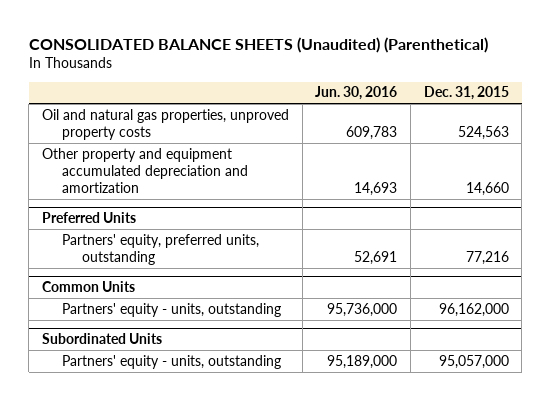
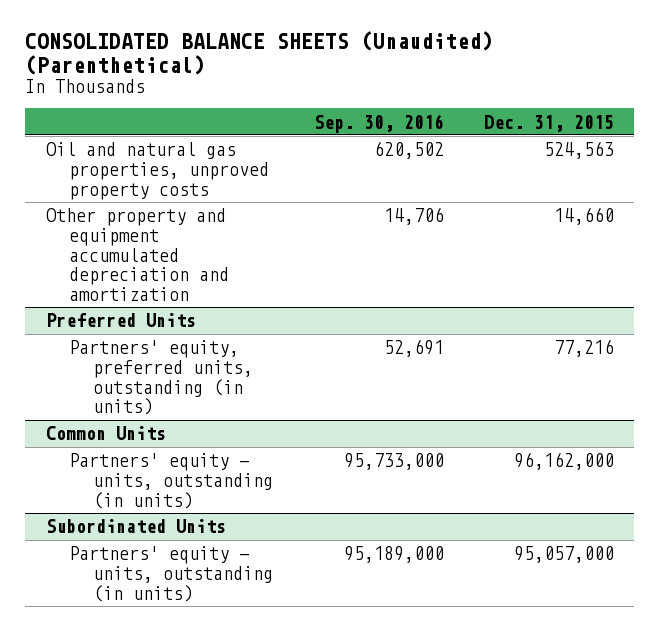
- | Jun. 30, 2016 | Dec. 31, 2015
+ | Sep. 30, 2016 | Dec. 31, 2015
@ Preferred Units
- Partners' equity, preferred units, outstanding | 52,691 | 77,216
+ Partners' equity, preferred units, outstanding (in units) | 52,691 | 77,216
@ Common Units
- Partners' equity - units, outstanding | 95,736,000 | 96,162,000
+ Partners' equity - units, outstanding (in units) | 95,733,000 | 96,162,000
@ Subordinated Units
- Partners' equity - units, outstanding | 95,189,000 | 95,057,000
+ Partners' equity - units, outstanding (in units) | 95,189,000 | 95,057,000

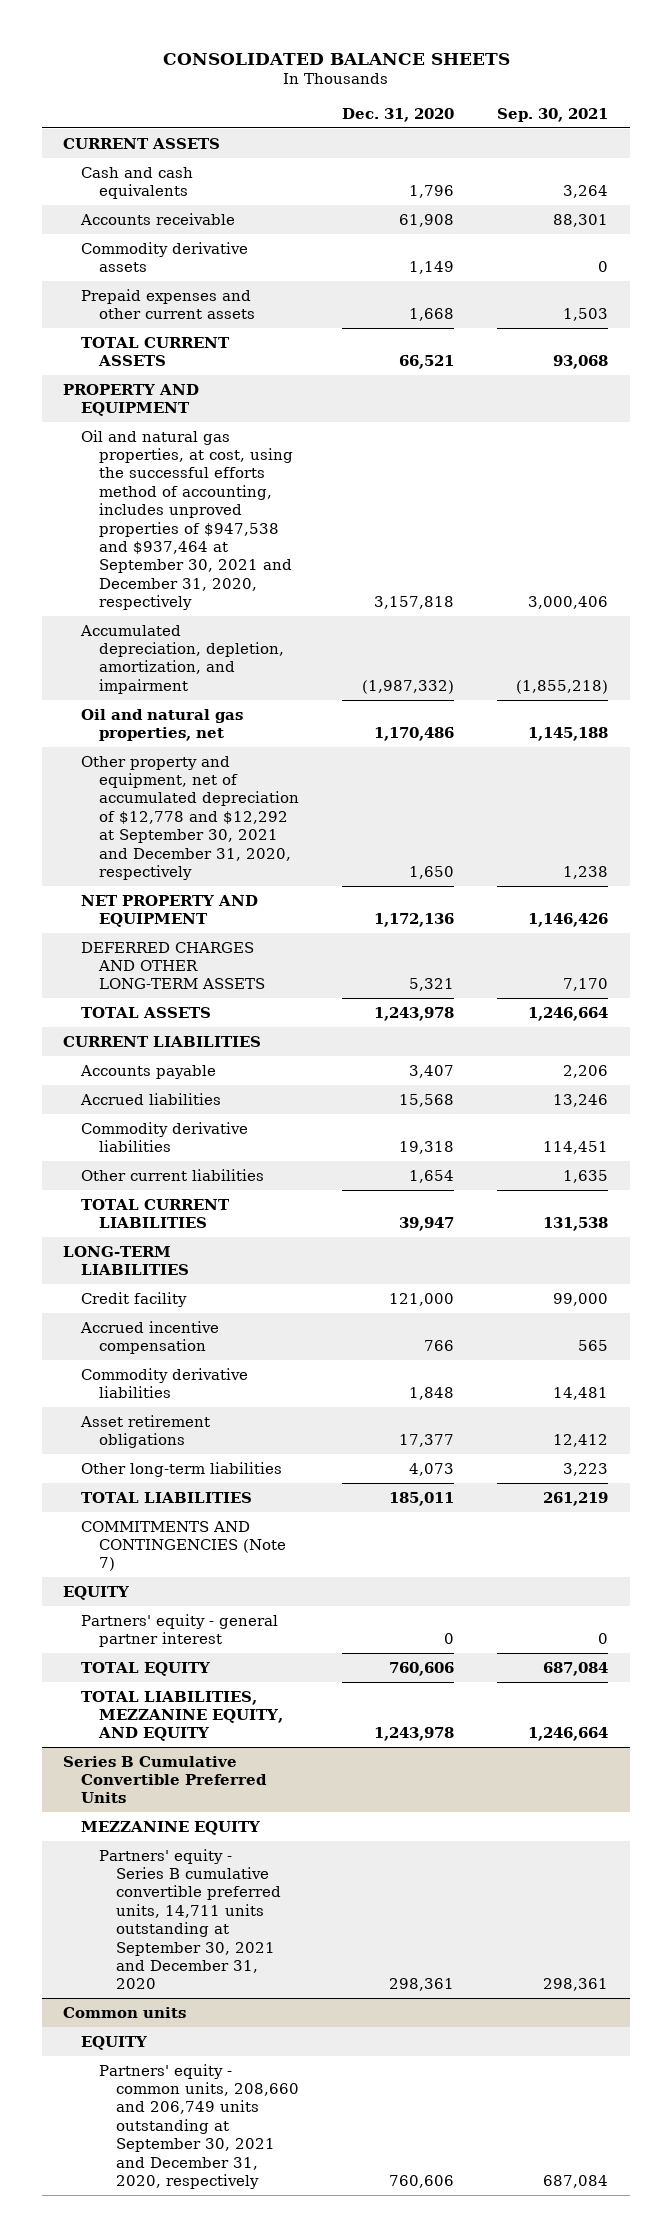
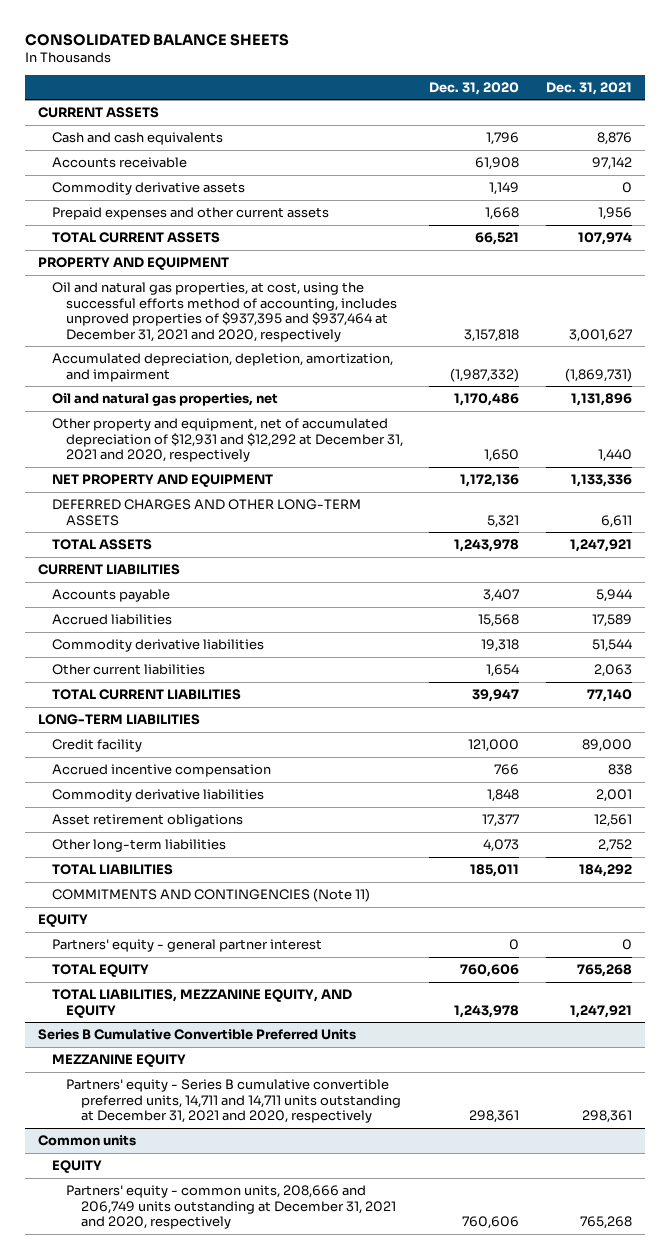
- | Dec. 31, 2020 | Sep. 30, 2021
+ | Dec. 31, 2020 | Dec. 31, 2021
- Oil and natural gas properties, at cost, using the successful efforts method of accounting, includes unproved properties of $947,538 and $937,464 at September 30, 2021 and December 31, 2020, respectively | 3,157,818 | 3,000,406
+ Oil and natural gas properties, at cost, using the successful efforts method of accounting, includes unproved properties of $937,395 and $937,464 at December 31, 2021 and 2020, respectively | 3,157,818 | 3,001,627
- Other property and equipment, net of accumulated depreciation of $12,778 and $12,292 at September 30, 2021 and December 31, 2020, respectively | 1,650 | 1,238
+ Other property and equipment, net of accumulated depreciation of $12,931 and $12,292 at December 31, 2021 and 2020, respectively | 1,650 | 1,440
- COMMITMENTS AND CONTINGENCIES (Note 7)
+ COMMITMENTS AND CONTINGENCIES (Note 11)
@ Series B Cumulative Convertible Preferred Units
- Partners' equity - Series B cumulative convertible preferred units, 14,711 units outstanding at September 30, 2021 and December 31, 2020 | 298,361 | 298,361
+ Partners' equity - Series B cumulative convertible preferred units, 14,711 and 14,711 units outstanding at December 31, 2021 and 2020, respectively | 298,361 | 298,361
@ Common units
- Partners' equity - common units, 208,660 and 206,749 units outstanding at September 30, 2021 and December 31, 2020, respectively | 760,606 | 687,084
+ Partners' equity - common units, 208,666 and 206,749 units outstanding at December 31, 2021 and 2020, respectively | 760,606 | 765,268

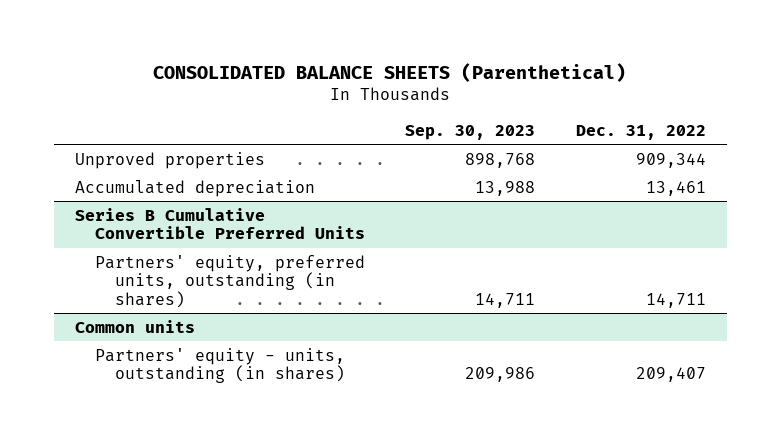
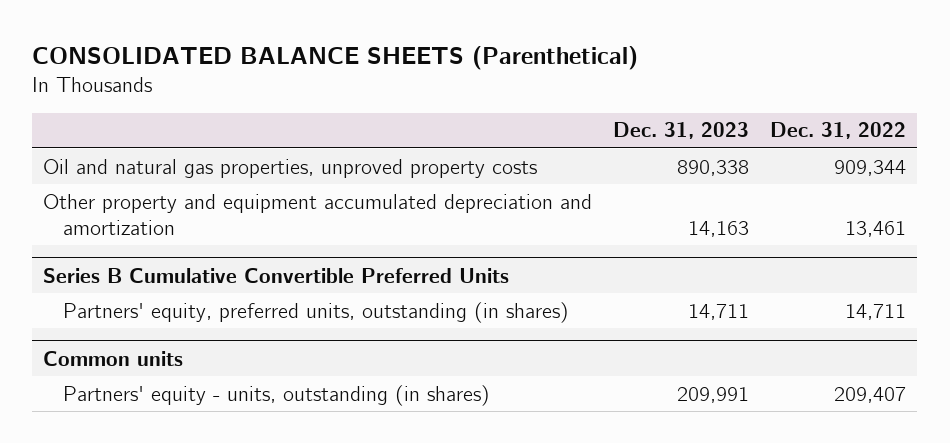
- | Sep. 30, 2023 | Dec. 31, 2022
+ | Dec. 31, 2023 | Dec. 31, 2022
- Unproved properties | 898,768 | 909,344
- Accumulated depreciation | 13,988 | 13,461
+ Oil and natural gas properties, unproved property costs | 890,338 | 909,344
+ Other property and equipment accumulated depreciation and amortization | 14,163 | 13,461

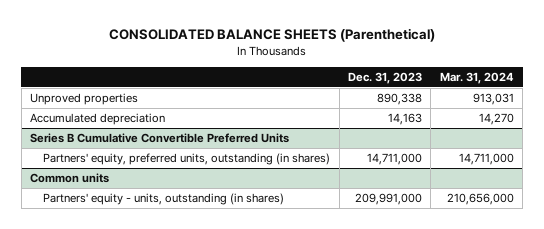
- | Dec. 31, 2023 | Dec. 31, 2022
+ | Dec. 31, 2023 | Mar. 31, 2024
- Oil and natural gas properties, unproved property costs | 890,338 | 909,344
- Other property and equipment accumulated depreciation and amortization | 14,163 | 13,461
+ Unproved properties | 890,338 | 913,031
+ Accumulated depreciation | 14,163 | 14,270
@ Series B Cumulative Convertible Preferred Units
- Partners' equity, preferred units, outstanding (in shares) | 14,711 | 14,711
+ Partners' equity, preferred units, outstanding (in shares) | 14,711,000 | 14,711,000
@ Common units
- Partners' equity - units, outstanding (in shares) | 209,991 | 209,407
+ Partners' equity - units, outstanding (in shares) | 209,991,000 | 210,656,000

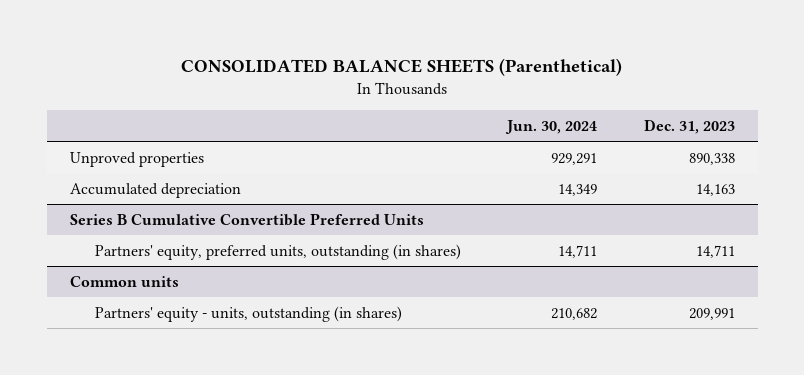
- | Dec. 31, 2023 | Mar. 31, 2024
+ | Jun. 30, 2024 | Dec. 31, 2023
@ Series B Cumulative Convertible Preferred Units
- Partners' equity, preferred units, outstanding (in shares) | 14,711,000 | 14,711,000
+ Partners' equity, preferred units, outstanding (in shares) | 14,711 | 14,711
@ Common units
- Partners' equity - units, outstanding (in shares) | 209,991,000 | 210,656,000
+ Partners' equity - units, outstanding (in shares) | 210,682 | 209,991

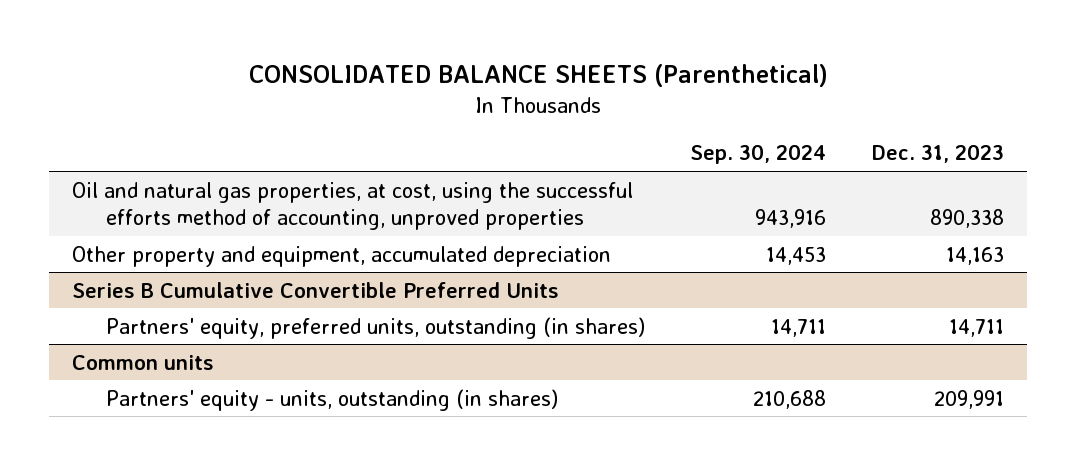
- | Jun. 30, 2024 | Dec. 31, 2023
+ | Sep. 30, 2024 | Dec. 31, 2023
- Unproved properties | 929,291 | 890,338
- Accumulated depreciation | 14,349 | 14,163
+ Oil and natural gas properties, at cost, using the successful efforts method of accounting, unproved properties | 943,916 | 890,338
+ Other property and equipment, accumulated depreciation | 14,453 | 14,163

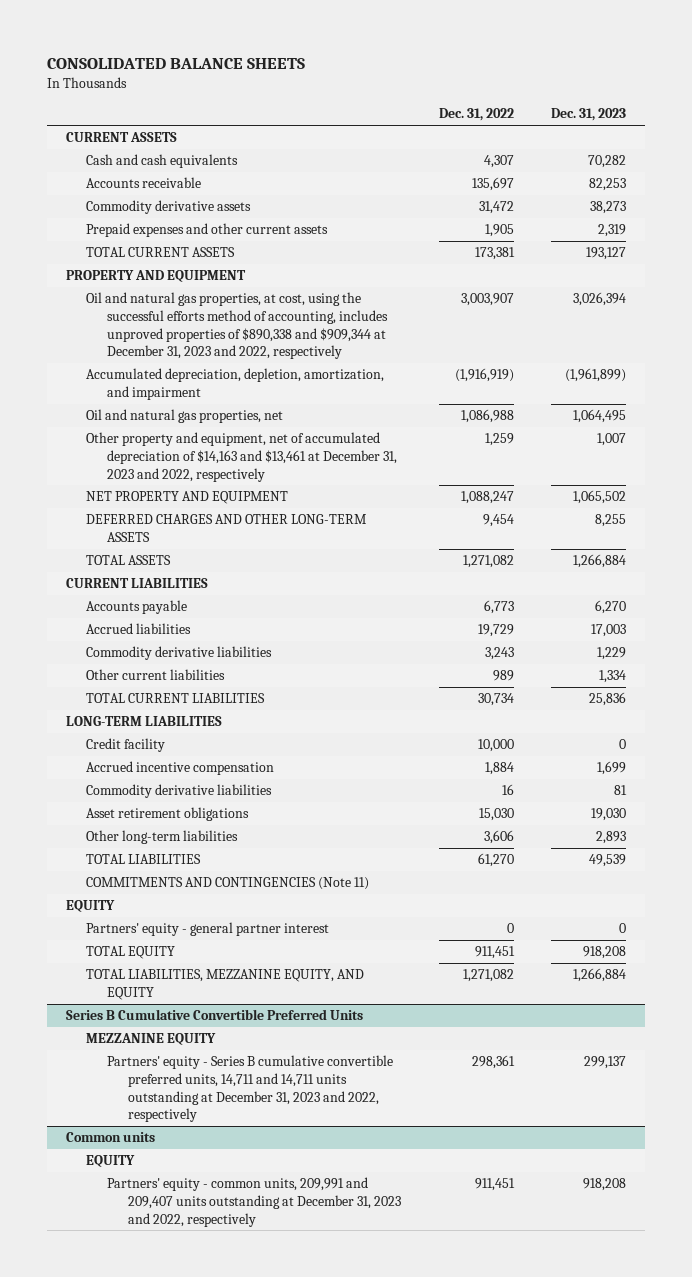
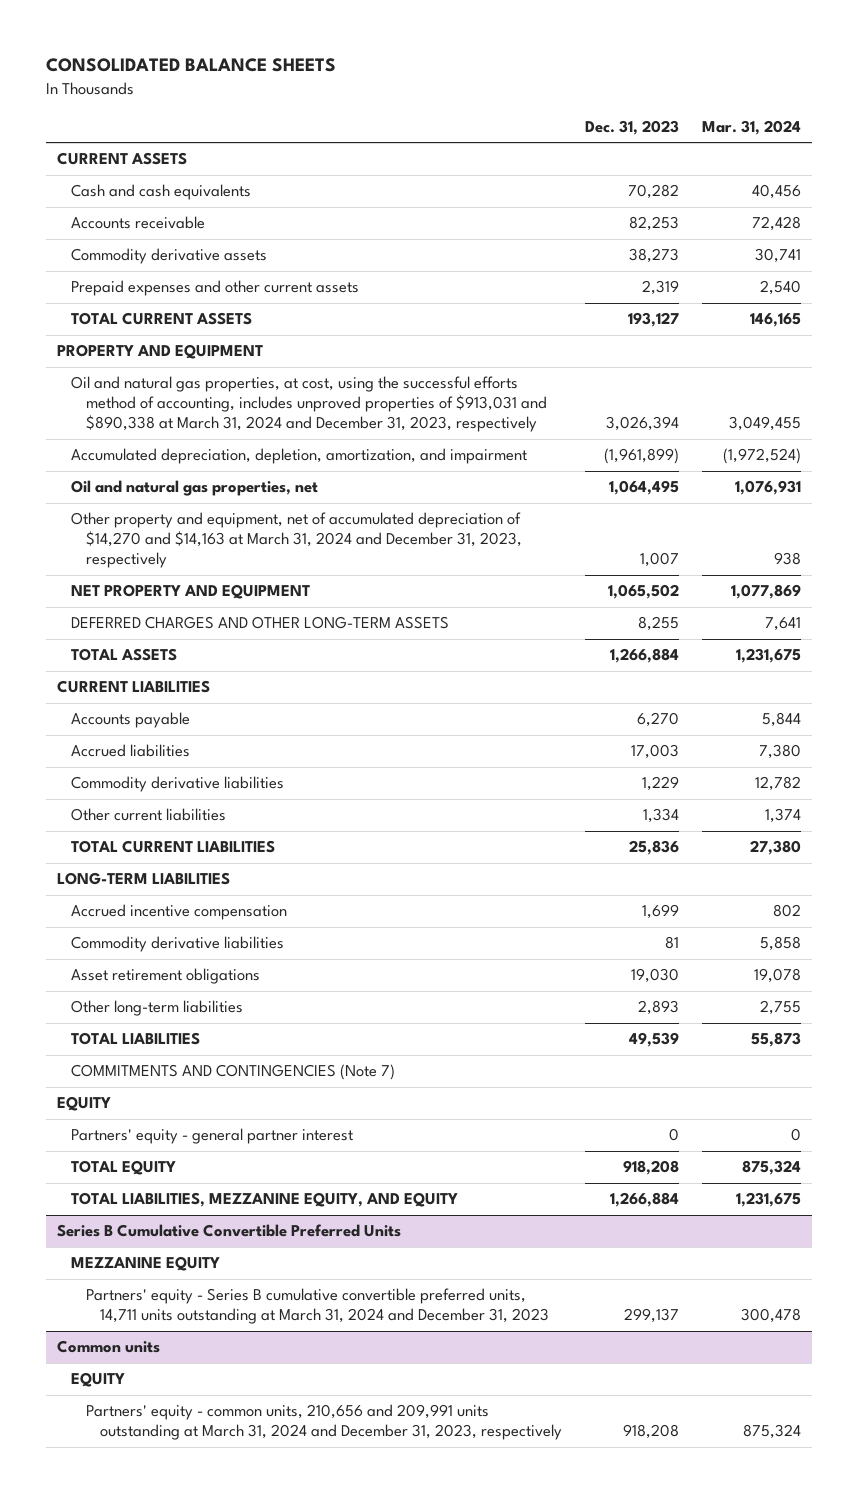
- | Dec. 31, 2022 | Dec. 31, 2023
+ | Dec. 31, 2023 | Mar. 31, 2024
- Oil and natural gas properties, at cost, using the successful efforts method of accounting, includes unproved properties of $890,338 and $909,344 at December 31, 2023 and 2022, respectively | 3,003,907 | 3,026,394
+ Oil and natural gas properties, at cost, using the successful efforts method of accounting, includes unproved properties of $913,031 and $890,338 at March 31, 2024 and December 31, 2023, respectively | 3,026,394 | 3,049,455
- Other property and equipment, net of accumulated depreciation of $14,163 and $13,461 at December 31, 2023 and 2022, respectively | 1,259 | 1,007
+ Other property and equipment, net of accumulated depreciation of $14,270 and $14,163 at March 31, 2024 and December 31, 2023, respectively | 1,007 | 938
- Credit facility | 10,000 | 0
- COMMITMENTS AND CONTINGENCIES (Note 11)
+ COMMITMENTS AND CONTINGENCIES (Note 7)
@ Series B Cumulative Convertible Preferred Units
- Partners' equity - Series B cumulative convertible preferred units, 14,711 and 14,711 units outstanding at December 31, 2023 and 2022, respectively | 298,361 | 299,137
+ Partners' equity - Series B cumulative convertible preferred units, 14,711 units outstanding at March 31, 2024 and December 31, 2023 | 299,137 | 300,478
@ Common units
- Partners' equity - common units, 209,991 and 209,407 units outstanding at December 31, 2023 and 2022, respectively | 911,451 | 918,208
+ Partners' equity - common units, 210,656 and 209,991 units outstanding at March 31, 2024 and December 31, 2023, respectively | 918,208 | 875,324

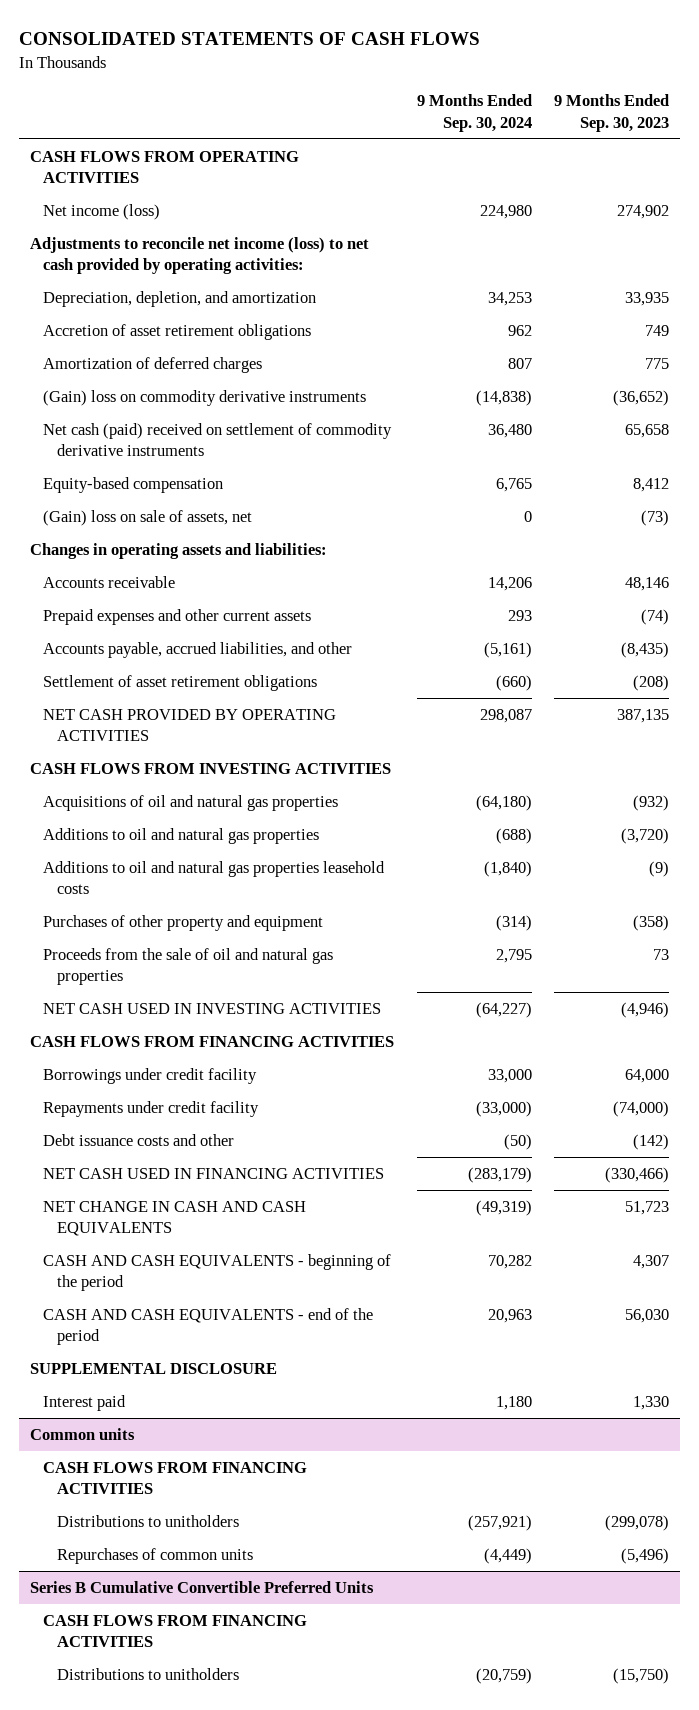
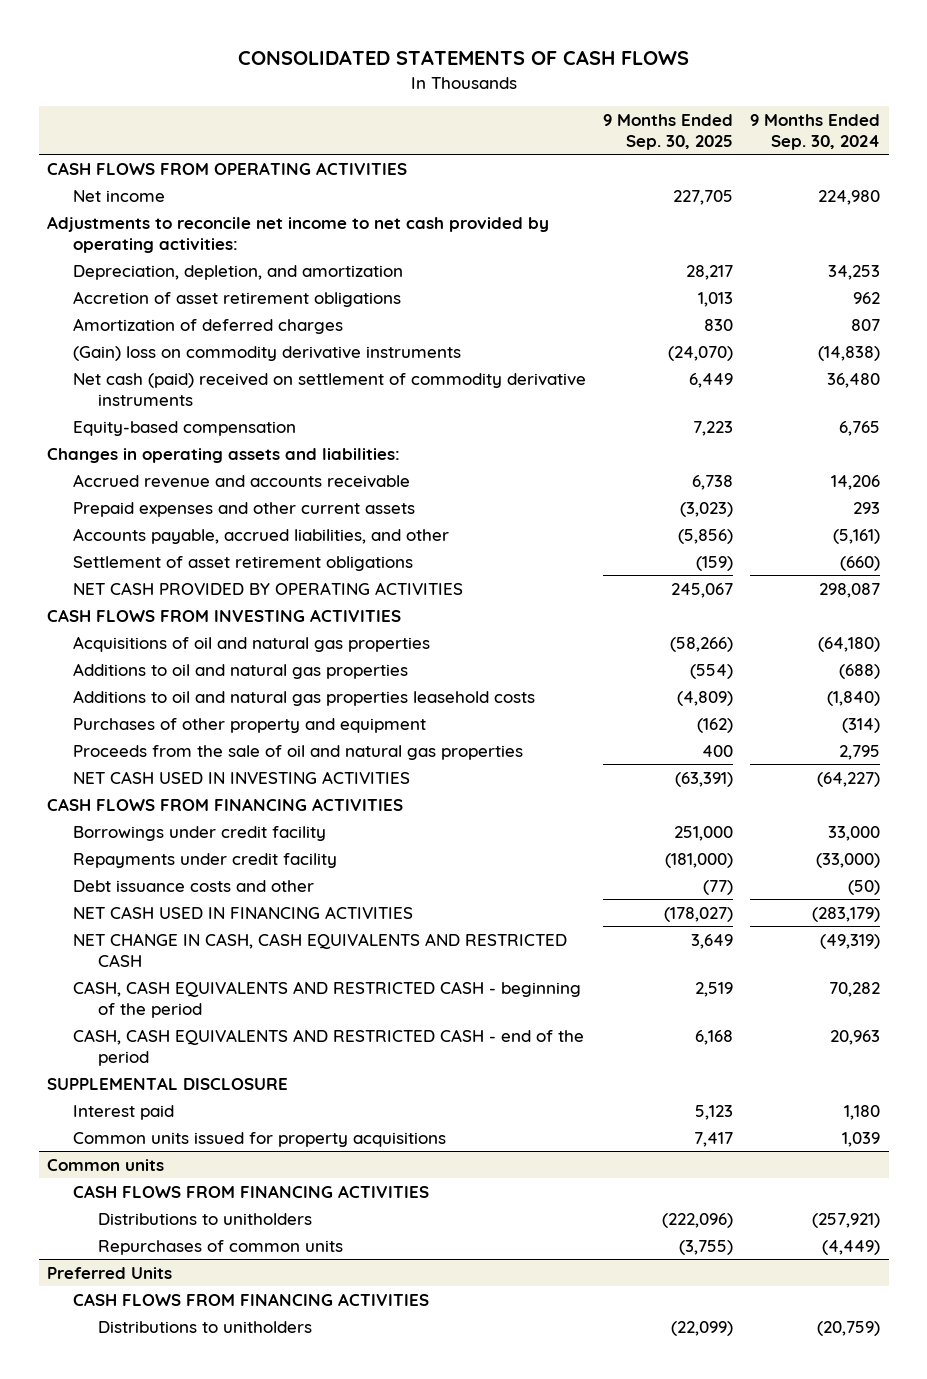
- | 9 Months Ended Sep. 30, 2024 | 9 Months Ended Sep. 30, 2023
+ | 9 Months Ended Sep. 30, 2025 | 9 Months Ended Sep. 30, 2024
- Net income (loss) | 224,980 | 274,902
- Adjustments to reconcile net income (loss) to net cash provided by operating activities:
+ Net income | 227,705 | 224,980
+ Adjustments to reconcile net income to net cash provided by operating activities:
- (Gain) loss on sale of assets, net | 0 | (73)
- Accounts receivable | 14,206 | 48,146
+ Accrued revenue and accounts receivable | 6,738 | 14,206
- NET CHANGE IN CASH AND CASH EQUIVALENTS | (49,319) | 51,723
- CASH AND CASH EQUIVALENTS - beginning of the period | 70,282 | 4,307
- CASH AND CASH EQUIVALENTS - end of the period | 20,963 | 56,030
+ NET CHANGE IN CASH, CASH EQUIVALENTS AND RESTRICTED CASH | 3,649 | (49,319)
+ CASH, CASH EQUIVALENTS AND RESTRICTED CASH - beginning of the period | 2,519 | 70,282
+ CASH, CASH EQUIVALENTS AND RESTRICTED CASH - end of the period | 6,168 | 20,963
+ Common units issued for property acquisitions | 7,417 | 1,039
- Series B Cumulative Convertible Preferred Units
+ Preferred Units

